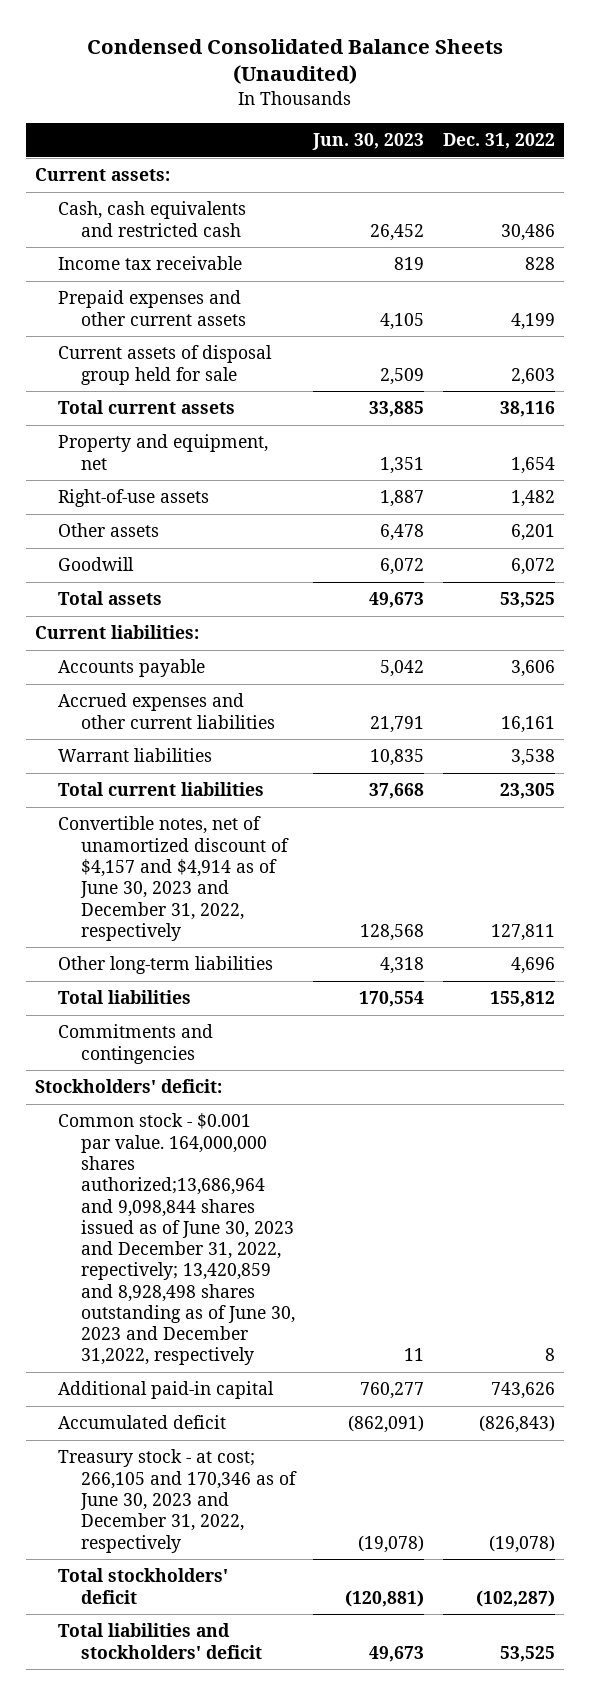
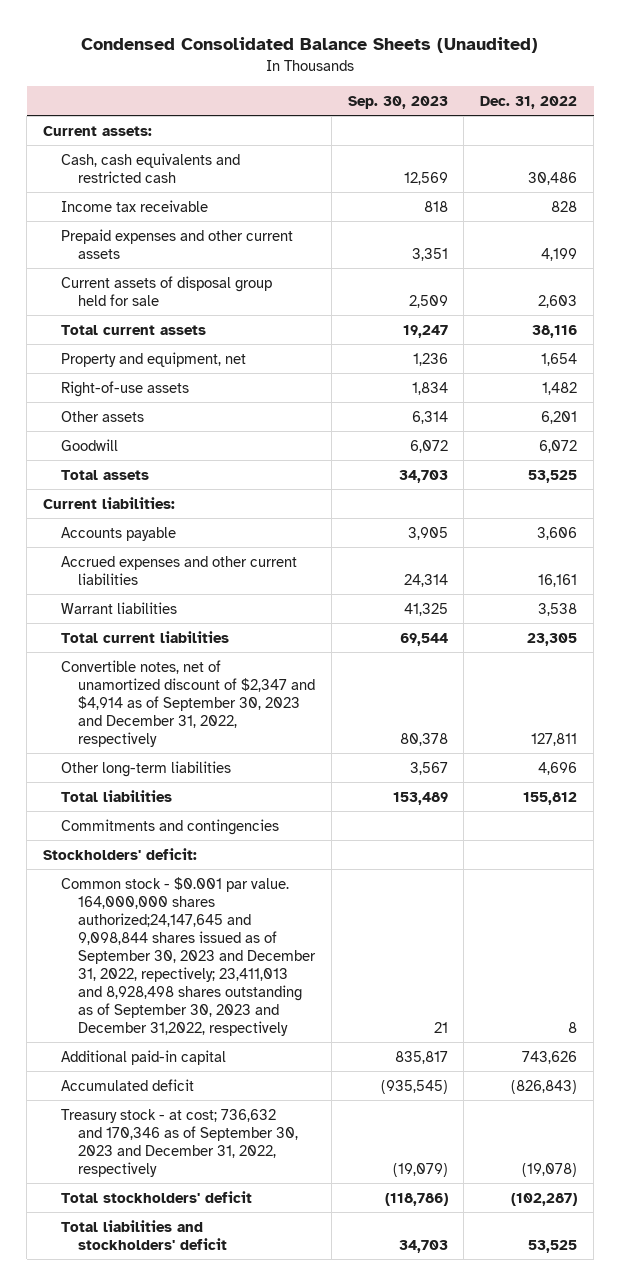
- | Jun. 30, 2023 | Dec. 31, 2022
+ | Sep. 30, 2023 | Dec. 31, 2022
- Convertible notes, net of unamortized discount of $4,157 and $4,914 as of June 30, 2023 and December 31, 2022, respectively | 128,568 | 127,811
+ Convertible notes, net of unamortized discount of $2,347 and $4,914 as of September 30, 2023 and December 31, 2022, respectively | 80,378 | 127,811
- Common stock - $0.001 par value. 164,000,000 shares authorized;13,686,964 and 9,098,844 shares issued as of June 30, 2023 and December 31, 2022, repectively; 13,420,859 and 8,928,498 shares outstanding as of June 30, 2023 and December 31,2022, respectively | 11 | 8
+ Common stock - $0.001 par value. 164,000,000 shares authorized;24,147,645 and 9,098,844 shares issued as of September 30, 2023 and December 31, 2022, repectively; 23,411,013 and 8,928,498 shares outstanding as of September 30, 2023 and December 31,2022, respectively | 21 | 8
- Treasury stock - at cost; 266,105 and 170,346 as of June 30, 2023 and December 31, 2022, respectively | (19,078) | (19,078)
+ Treasury stock - at cost; 736,632 and 170,346 as of September 30, 2023 and December 31, 2022, respectively | (19,079) | (19,078)

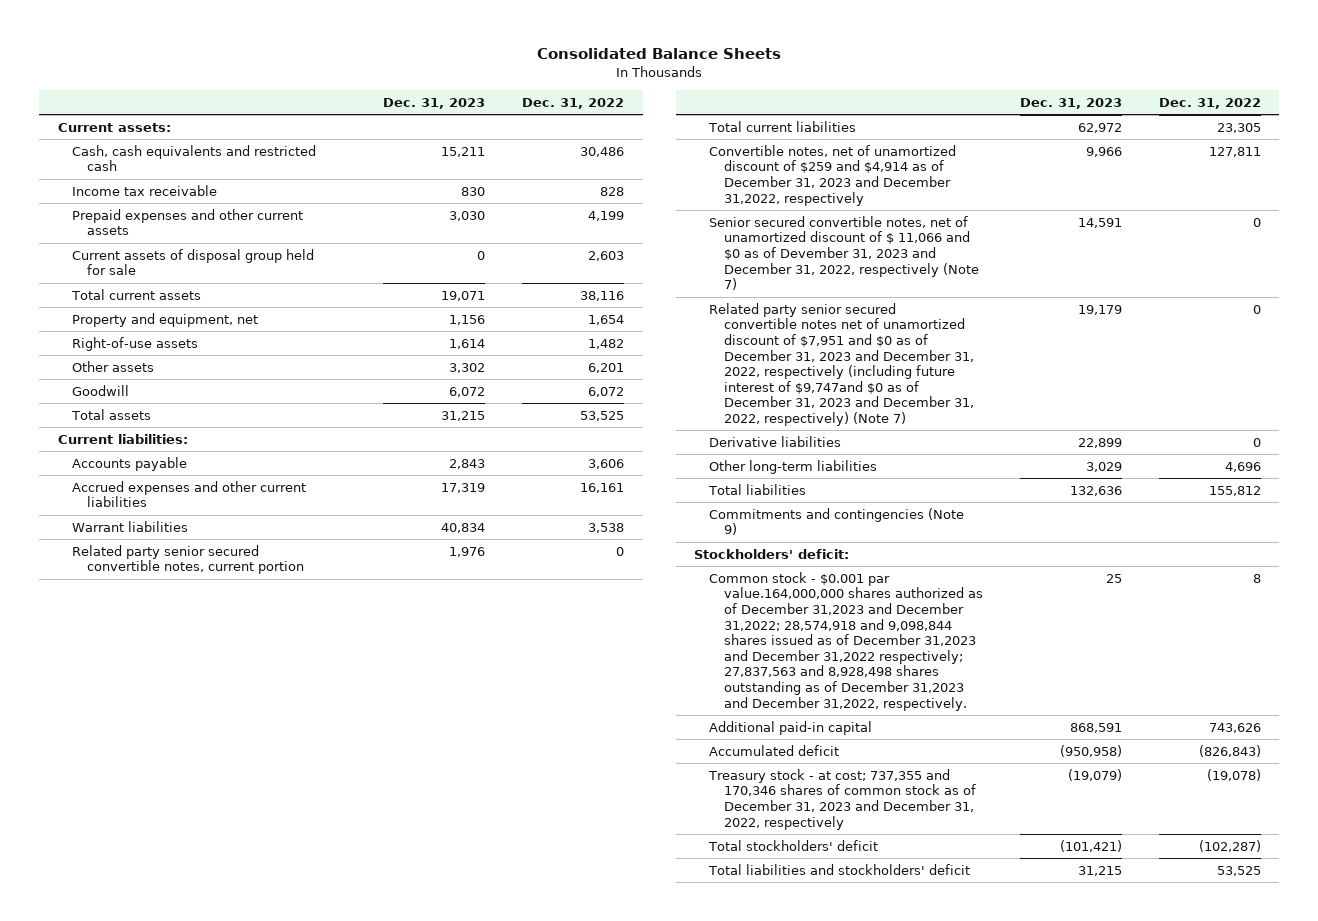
- Condensed Consolidated Balance Sheets (Unaudited)
+ Consolidated Balance Sheets
- | Sep. 30, 2023 | Dec. 31, 2022
+ | Dec. 31, 2023 | Dec. 31, 2022
+ Related party senior secured convertible notes, current portion | 1,976 | 0
- Convertible notes, net of unamortized discount of $2,347 and $4,914 as of September 30, 2023 and December 31, 2022, respectively | 80,378 | 127,811
+ Convertible notes, net of unamortized discount of $259 and $4,914 as of December 31, 2023 and December 31,2022, respectively | 9,966 | 127,811
+ Senior secured convertible notes, net of unamortized discount of $ 11,066 and $0 as of Devember 31, 2023 and December 31, 2022, respectively (Note 7) | 14,591 | 0
+ Related party senior secured convertible notes net of unamortized discount of $7,951 and $0 as of December 31, 2023 and December 31, 2022, respectively (including future interest of $9,747and $0 as of December 31, 2023 and December 31, 2022, respectively) (Note 7) | 19,179 | 0
+ Derivative liabilities | 22,899 | 0
- Commitments and contingencies
+ Commitments and contingencies (Note 9)
- Common stock - $0.001 par value. 164,000,000 shares authorized;24,147,645 and 9,098,844 shares issued as of September 30, 2023 and December 31, 2022, repectively; 23,411,013 and 8,928,498 shares outstanding as of September 30, 2023 and December 31,2022, respectively | 21 | 8
+ Common stock - $0.001 par value.164,000,000 shares authorized as of December 31,2023 and December 31,2022; 28,574,918 and 9,098,844 shares issued as of December 31,2023 and December 31,2022 respectively; 27,837,563 and 8,928,498 shares outstanding as of December 31,2023 and December 31,2022, respectively. | 25 | 8
- Treasury stock - at cost; 736,632 and 170,346 as of September 30, 2023 and December 31, 2022, respectively | (19,079) | (19,078)
+ Treasury stock - at cost; 737,355 and 170,346 shares of common stock as of December 31, 2023 and December 31, 2022, respectively | (19,079) | (19,078)

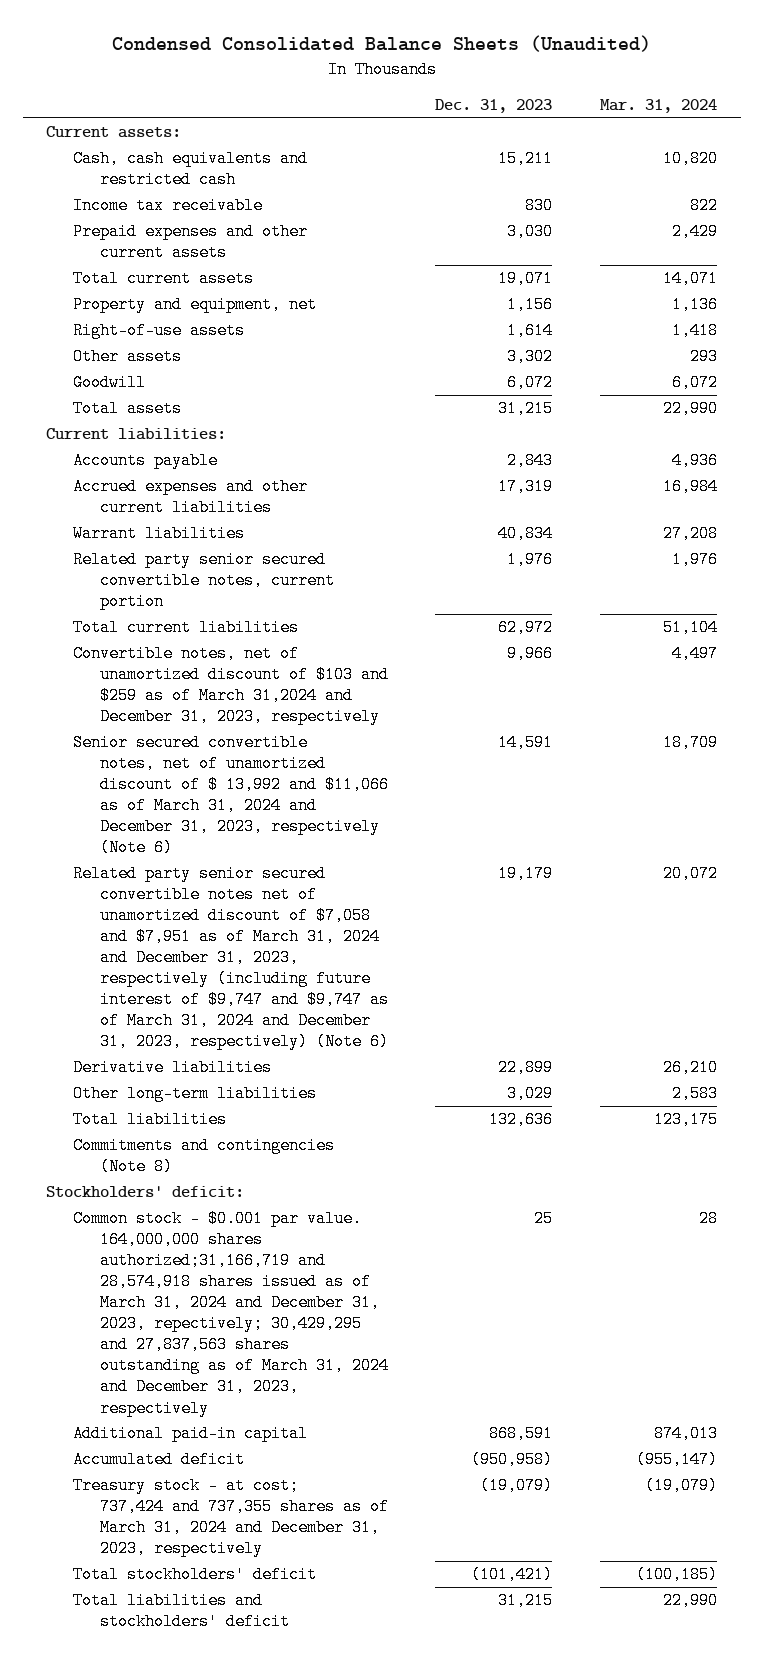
- Consolidated Balance Sheets
+ Condensed Consolidated Balance Sheets (Unaudited)
- | Dec. 31, 2023 | Dec. 31, 2022
+ | Dec. 31, 2023 | Mar. 31, 2024
- Current assets of disposal group held for sale | 0 | 2,603
- Convertible notes, net of unamortized discount of $259 and $4,914 as of December 31, 2023 and December 31,2022, respectively | 9,966 | 127,811
- Senior secured convertible notes, net of unamortized discount of $ 11,066 and $0 as of Devember 31, 2023 and December 31, 2022, respectively (Note 7) | 14,591 | 0
- Related party senior secured convertible notes net of unamortized discount of $7,951 and $0 as of December 31, 2023 and December 31, 2022, respectively (including future interest of $9,747and $0 as of December 31, 2023 and December 31, 2022, respectively) (Note 7) | 19,179 | 0
+ Convertible notes, net of unamortized discount of $103 and $259 as of March 31,2024 and December 31, 2023, respectively | 9,966 | 4,497
+ Senior secured convertible notes, net of unamortized discount of $ 13,992 and $11,066 as of March 31, 2024 and December 31, 2023, respectively (Note 6) | 14,591 | 18,709
+ Related party senior secured convertible notes net of unamortized discount of $7,058 and $7,951 as of March 31, 2024 and December 31, 2023, respectively (including future interest of $9,747 and $9,747 as of March 31, 2024 and December 31, 2023, respectively) (Note 6) | 19,179 | 20,072
- Commitments and contingencies (Note 9)
+ Commitments and contingencies (Note 8)
- Common stock - $0.001 par value.164,000,000 shares authorized as of December 31,2023 and December 31,2022; 28,574,918 and 9,098,844 shares issued as of December 31,2023 and December 31,2022 respectively; 27,837,563 and 8,928,498 shares outstanding as of December 31,2023 and December 31,2022, respectively. | 25 | 8
+ Common stock - $0.001 par value. 164,000,000 shares authorized;31,166,719 and 28,574,918 shares issued as of March 31, 2024 and December 31, 2023, repectively; 30,429,295 and 27,837,563 shares outstanding as of March 31, 2024 and December 31, 2023, respectively | 25 | 28
- Treasury stock - at cost; 737,355 and 170,346 shares of common stock as of December 31, 2023 and December 31, 2022, respectively | (19,079) | (19,078)
+ Treasury stock - at cost; 737,424 and 737,355 shares as of March 31, 2024 and December 31, 2023, respectively | (19,079) | (19,079)

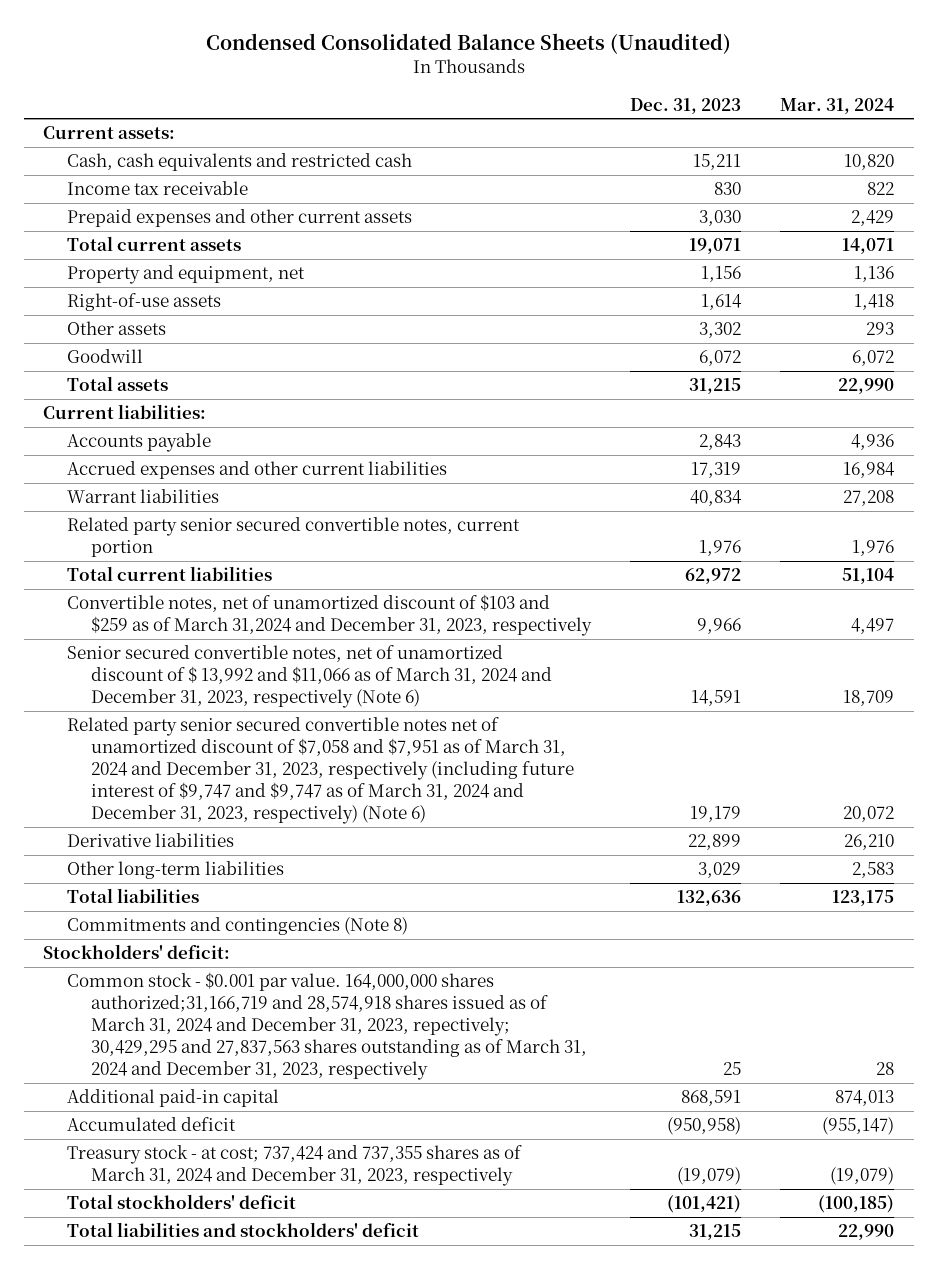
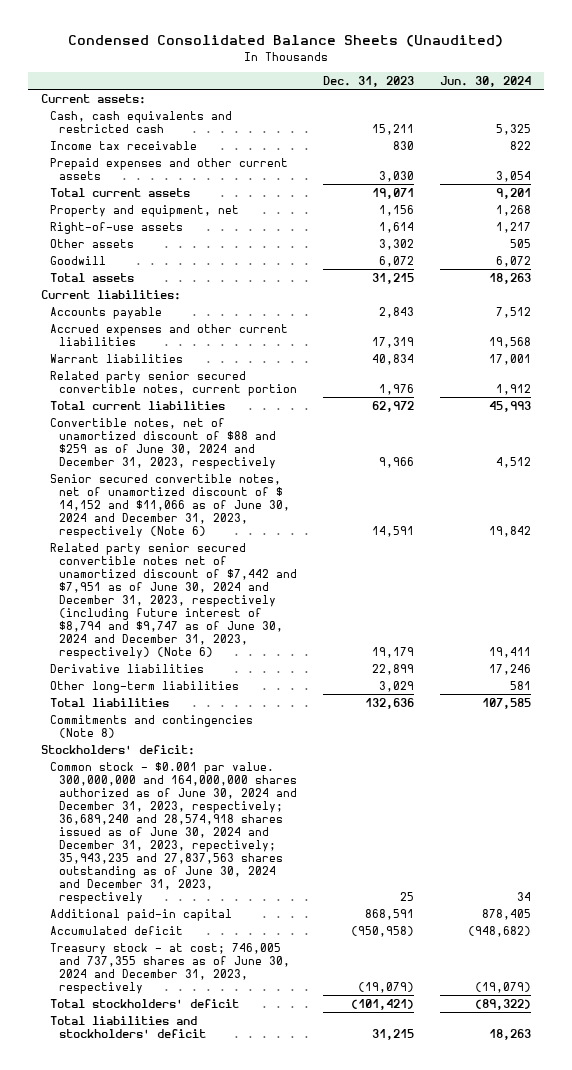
- | Dec. 31, 2023 | Mar. 31, 2024
+ | Dec. 31, 2023 | Jun. 30, 2024
- Convertible notes, net of unamortized discount of $103 and $259 as of March 31,2024 and December 31, 2023, respectively | 9,966 | 4,497
- Senior secured convertible notes, net of unamortized discount of $ 13,992 and $11,066 as of March 31, 2024 and December 31, 2023, respectively (Note 6) | 14,591 | 18,709
- Related party senior secured convertible notes net of unamortized discount of $7,058 and $7,951 as of March 31, 2024 and December 31, 2023, respectively (including future interest of $9,747 and $9,747 as of March 31, 2024 and December 31, 2023, respectively) (Note 6) | 19,179 | 20,072
+ Convertible notes, net of unamortized discount of $88 and $259 as of June 30, 2024 and December 31, 2023, respectively | 9,966 | 4,512
+ Senior secured convertible notes, net of unamortized discount of $ 14,152 and $11,066 as of June 30, 2024 and December 31, 2023, respectively (Note 6) | 14,591 | 19,842
+ Related party senior secured convertible notes net of unamortized discount of $7,442 and $7,951 as of June 30, 2024 and December 31, 2023, respectively (including future interest of $8,794 and $9,747 as of June 30, 2024 and December 31, 2023, respectively) (Note 6) | 19,179 | 19,411
- Common stock - $0.001 par value. 164,000,000 shares authorized;31,166,719 and 28,574,918 shares issued as of March 31, 2024 and December 31, 2023, repectively; 30,429,295 and 27,837,563 shares outstanding as of March 31, 2024 and December 31, 2023, respectively | 25 | 28
+ Common stock - $0.001 par value. 300,000,000 and 164,000,000 shares authorized as of June 30, 2024 and December 31, 2023, respectively; 36,689,240 and 28,574,918 shares issued as of June 30, 2024 and December 31, 2023, repectively; 35,943,235 and 27,837,563 shares outstanding as of June 30, 2024 and December 31, 2023, respectively | 25 | 34
- Treasury stock - at cost; 737,424 and 737,355 shares as of March 31, 2024 and December 31, 2023, respectively | (19,079) | (19,079)
+ Treasury stock - at cost; 746,005 and 737,355 shares as of June 30, 2024 and December 31, 2023, respectively | (19,079) | (19,079)

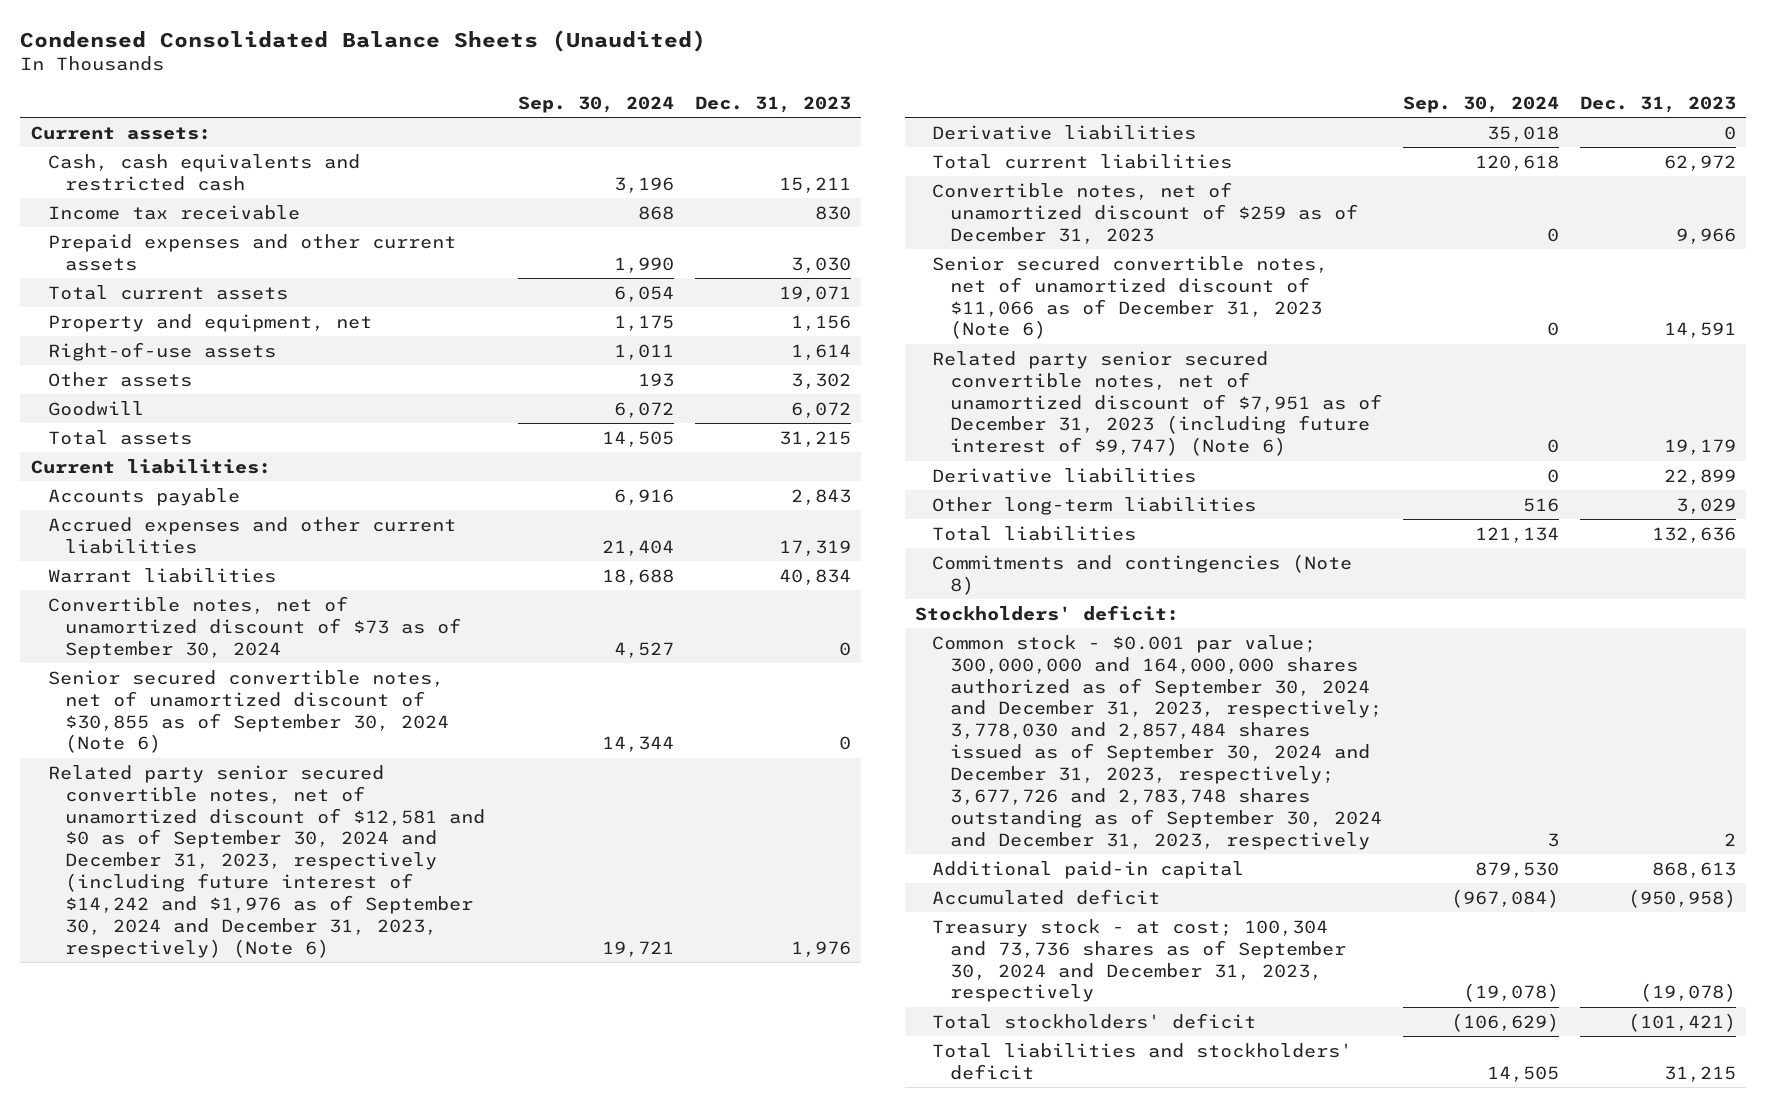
- | Dec. 31, 2023 | Jun. 30, 2024
+ | Sep. 30, 2024 | Dec. 31, 2023
- Related party senior secured convertible notes, current portion | 1,976 | 1,912
+ Convertible notes, net of unamortized discount of $73 as of September 30, 2024 | 4,527 | 0
+ Senior secured convertible notes, net of unamortized discount of $30,855 as of September 30, 2024 (Note 6) | 14,344 | 0
+ Related party senior secured convertible notes, net of unamortized discount of $12,581 and $0 as of September 30, 2024 and December 31, 2023, respectively (including future interest of $14,242 and $1,976 as of September 30, 2024 and December 31, 2023, respectively) (Note 6) | 19,721 | 1,976
+ Derivative liabilities | 35,018 | 0
- Convertible notes, net of unamortized discount of $88 and $259 as of June 30, 2024 and December 31, 2023, respectively | 9,966 | 4,512
- Senior secured convertible notes, net of unamortized discount of $ 14,152 and $11,066 as of June 30, 2024 and December 31, 2023, respectively (Note 6) | 14,591 | 19,842
- Related party senior secured convertible notes net of unamortized discount of $7,442 and $7,951 as of June 30, 2024 and December 31, 2023, respectively (including future interest of $8,794 and $9,747 as of June 30, 2024 and December 31, 2023, respectively) (Note 6) | 19,179 | 19,411
+ Convertible notes, net of unamortized discount of $259 as of December 31, 2023 | 0 | 9,966
+ Senior secured convertible notes, net of unamortized discount of $11,066 as of December 31, 2023 (Note 6) | 0 | 14,591
+ Related party senior secured convertible notes, net of unamortized discount of $7,951 as of December 31, 2023 (including future interest of $9,747) (Note 6) | 0 | 19,179
- Common stock - $0.001 par value. 300,000,000 and 164,000,000 shares authorized as of June 30, 2024 and December 31, 2023, respectively; 36,689,240 and 28,574,918 shares issued as of June 30, 2024 and December 31, 2023, repectively; 35,943,235 and 27,837,563 shares outstanding as of June 30, 2024 and December 31, 2023, respectively | 25 | 34
- Additional paid-in capital | 868,591 | 878,405
+ Common stock - $0.001 par value; 300,000,000 and 164,000,000 shares authorized as of September 30, 2024 and December 31, 2023, respectively; 3,778,030 and 2,857,484 shares issued as of September 30, 2024 and December 31, 2023, respectively; 3,677,726 and 2,783,748 shares outstanding as of September 30, 2024 and December 31, 2023, respectively | 3 | 2
+ Additional paid-in capital | 879,530 | 868,613
- Treasury stock - at cost; 746,005 and 737,355 shares as of June 30, 2024 and December 31, 2023, respectively | (19,079) | (19,079)
+ Treasury stock - at cost; 100,304 and 73,736 shares as of September 30, 2024 and December 31, 2023, respectively | (19,078) | (19,078)

